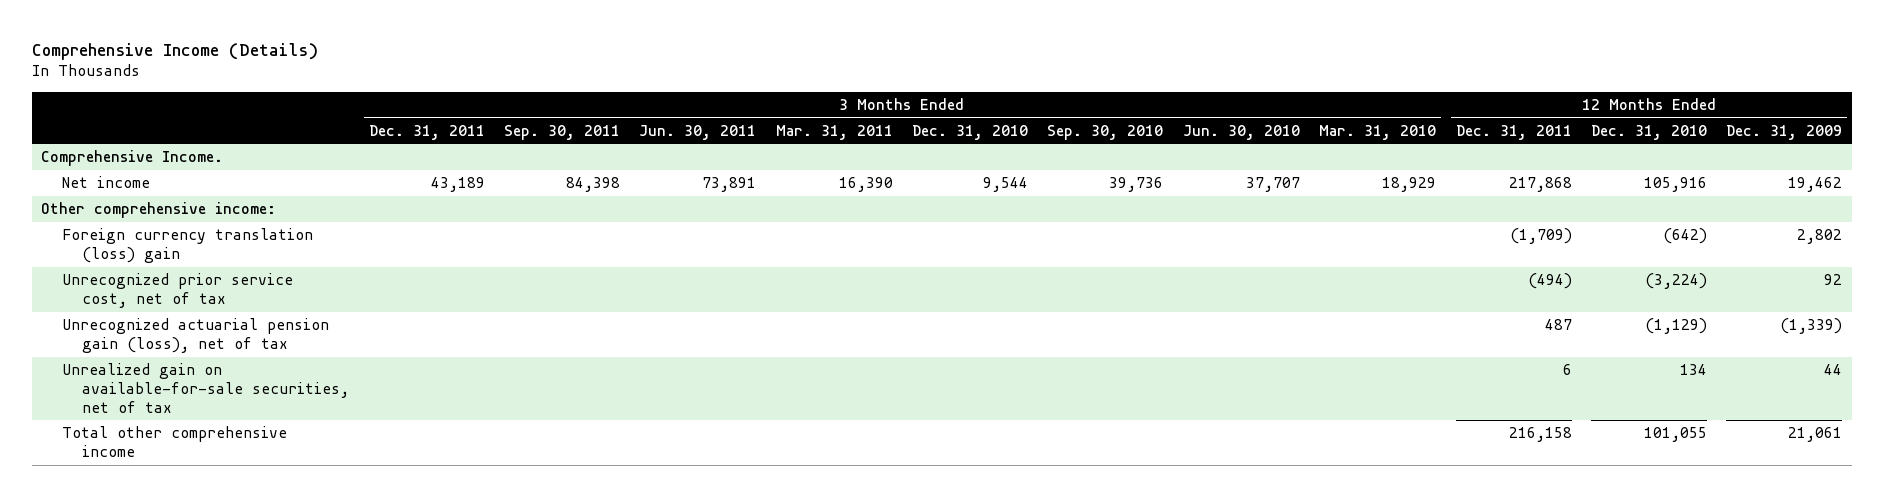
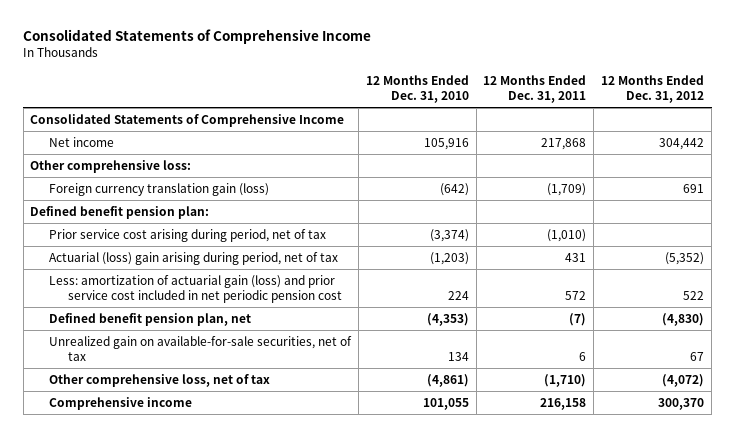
- Comprehensive Income (Details)
+ Consolidated Statements of Comprehensive Income
- | 3 Months Ended Dec. 31, 2011 | 3 Months Ended Sep. 30, 2011 | 3 Months Ended Jun. 30, 2011 | 3 Months Ended Mar. 31, 2011 | 3 Months Ended Dec. 31, 2010 | 3 Months Ended Sep. 30, 2010 | 3 Months Ended Jun. 30, 2010 | 3 Months Ended Mar. 31, 2010 | 12 Months Ended Dec. 31, 2011 | 12 Months Ended Dec. 31, 2010 | 12 Months Ended Dec. 31, 2009
+ | 12 Months Ended Dec. 31, 2010 | 12 Months Ended Dec. 31, 2011 | 12 Months Ended Dec. 31, 2012
- Comprehensive Income.
+ Consolidated Statements of Comprehensive Income
- Other comprehensive income:
- Foreign currency translation (loss) gain | | | | | | | | | (1,709) | (642) | 2,802
- Unrecognized prior service cost, net of tax | | | | | | | | | (494) | (3,224) | 92
- Unrecognized actuarial pension gain (loss), net of tax | | | | | | | | | 487 | (1,129) | (1,339)
+ Other comprehensive loss:
+ Foreign currency translation gain (loss) | (642) | (1,709) | 691
+ Defined benefit pension plan:
+ Prior service cost arising during period, net of tax | (3,374) | (1,010) |
+ Actuarial (loss) gain arising during period, net of tax | (1,203) | 431 | (5,352)
+ Less: amortization of actuarial gain (loss) and prior service cost included in net periodic pension cost | 224 | 572 | 522
+ Defined benefit pension plan, net | (4,353) | (7) | (4,830)
- Total other comprehensive income | | | | | | | | | 216,158 | 101,055 | 21,061
+ Other comprehensive loss, net of tax | (4,861) | (1,710) | (4,072)
+ Comprehensive income | 101,055 | 216,158 | 300,370

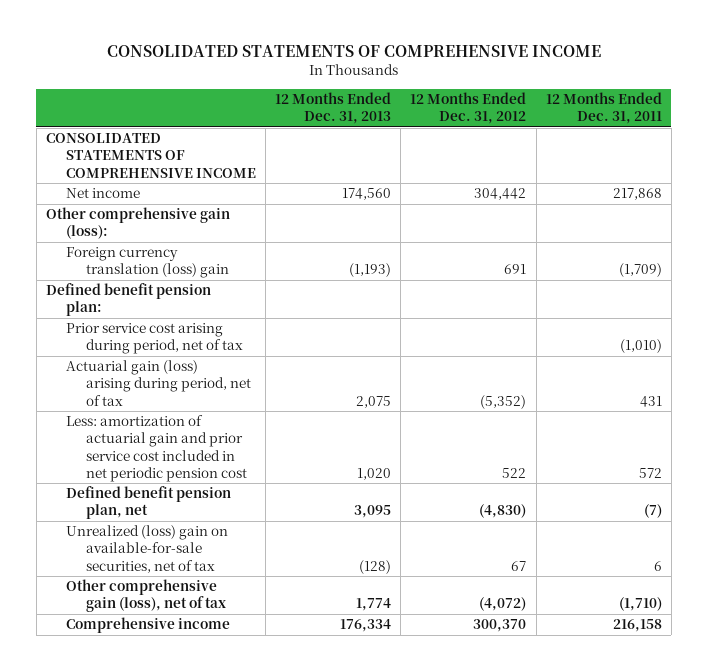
- Consolidated Statements of Comprehensive Income
+ CONSOLIDATED STATEMENTS OF COMPREHENSIVE INCOME
- | 12 Months Ended Dec. 31, 2010 | 12 Months Ended Dec. 31, 2011 | 12 Months Ended Dec. 31, 2012
+ | 12 Months Ended Dec. 31, 2013 | 12 Months Ended Dec. 31, 2012 | 12 Months Ended Dec. 31, 2011
- Consolidated Statements of Comprehensive Income
+ CONSOLIDATED STATEMENTS OF COMPREHENSIVE INCOME
- Other comprehensive loss:
- Foreign currency translation gain (loss) | (642) | (1,709) | 691
+ Other comprehensive gain (loss):
+ Foreign currency translation (loss) gain | (1,193) | 691 | (1,709)
- Actuarial (loss) gain arising during period, net of tax | (1,203) | 431 | (5,352)
- Less: amortization of actuarial gain (loss) and prior service cost included in net periodic pension cost | 224 | 572 | 522
+ Actuarial gain (loss) arising during period, net of tax | 2,075 | (5,352) | 431
+ Less: amortization of actuarial gain and prior service cost included in net periodic pension cost | 1,020 | 522 | 572
- Unrealized gain on available-for-sale securities, net of tax | 134 | 6 | 67
- Other comprehensive loss, net of tax | (4,861) | (1,710) | (4,072)
+ Unrealized (loss) gain on available-for-sale securities, net of tax | (128) | 67 | 6
+ Other comprehensive gain (loss), net of tax | 1,774 | (4,072) | (1,710)

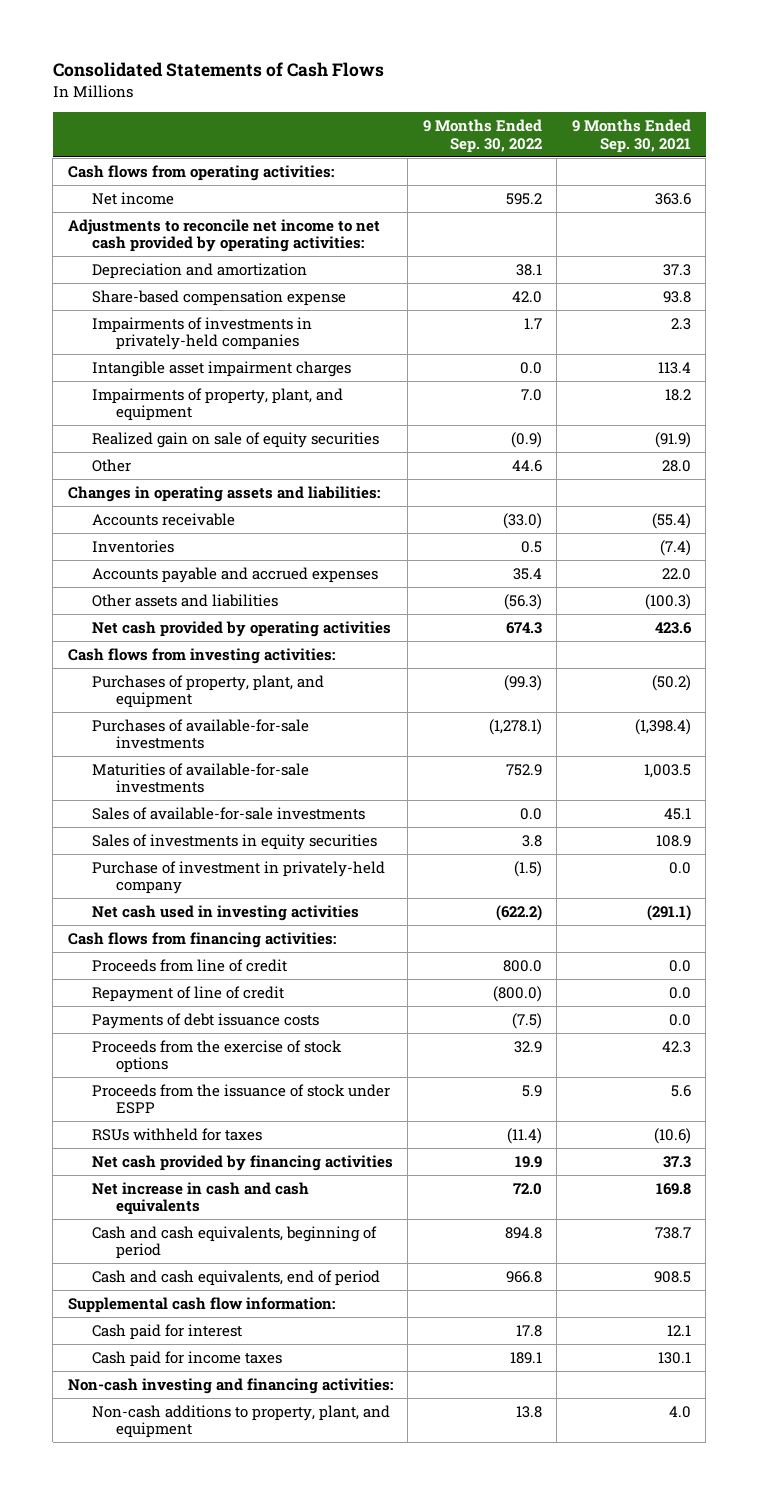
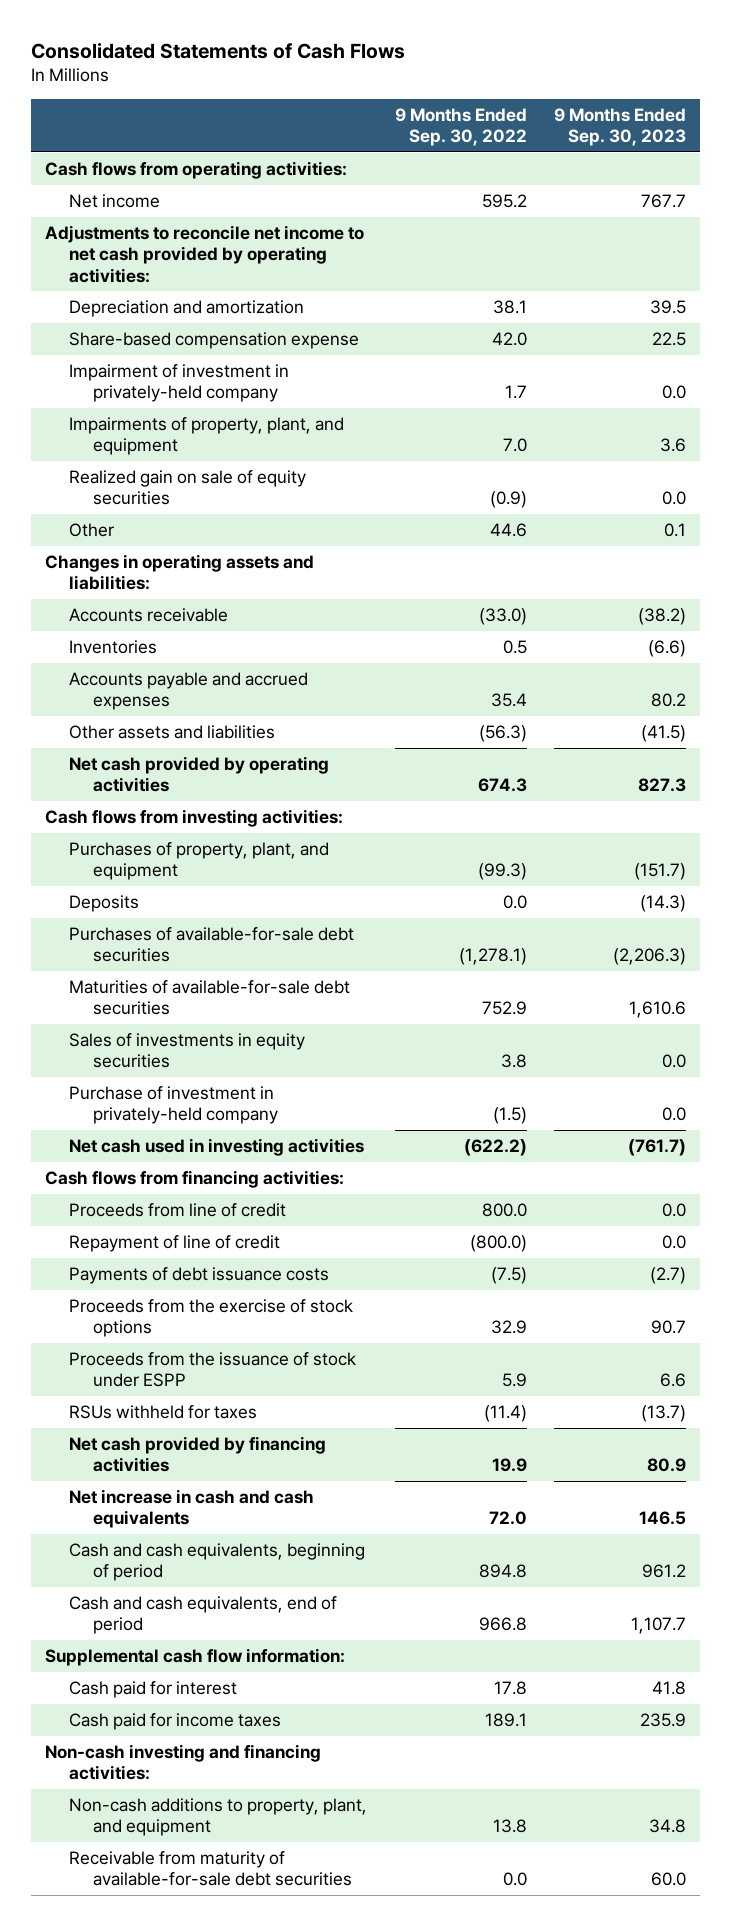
- | 9 Months Ended Sep. 30, 2022 | 9 Months Ended Sep. 30, 2021
+ | 9 Months Ended Sep. 30, 2022 | 9 Months Ended Sep. 30, 2023
- Impairments of investments in privately-held companies | 1.7 | 2.3
- Intangible asset impairment charges | 0.0 | 113.4
+ Impairment of investment in privately-held company | 1.7 | 0.0
- Purchases of available-for-sale investments | (1,278.1) | (1,398.4)
- Maturities of available-for-sale investments | 752.9 | 1,003.5
- Sales of available-for-sale investments | 0.0 | 45.1
+ Deposits | 0.0 | (14.3)
+ Purchases of available-for-sale debt securities | (1,278.1) | (2,206.3)
+ Maturities of available-for-sale debt securities | 752.9 | 1,610.6
+ Receivable from maturity of available-for-sale debt securities | 0.0 | 60.0

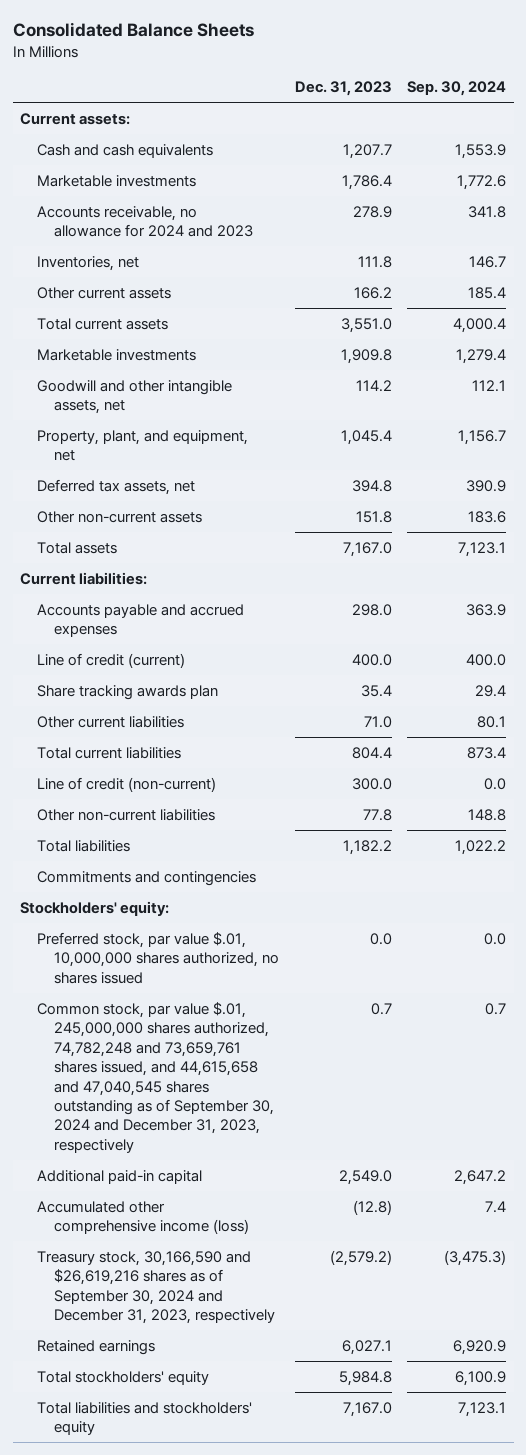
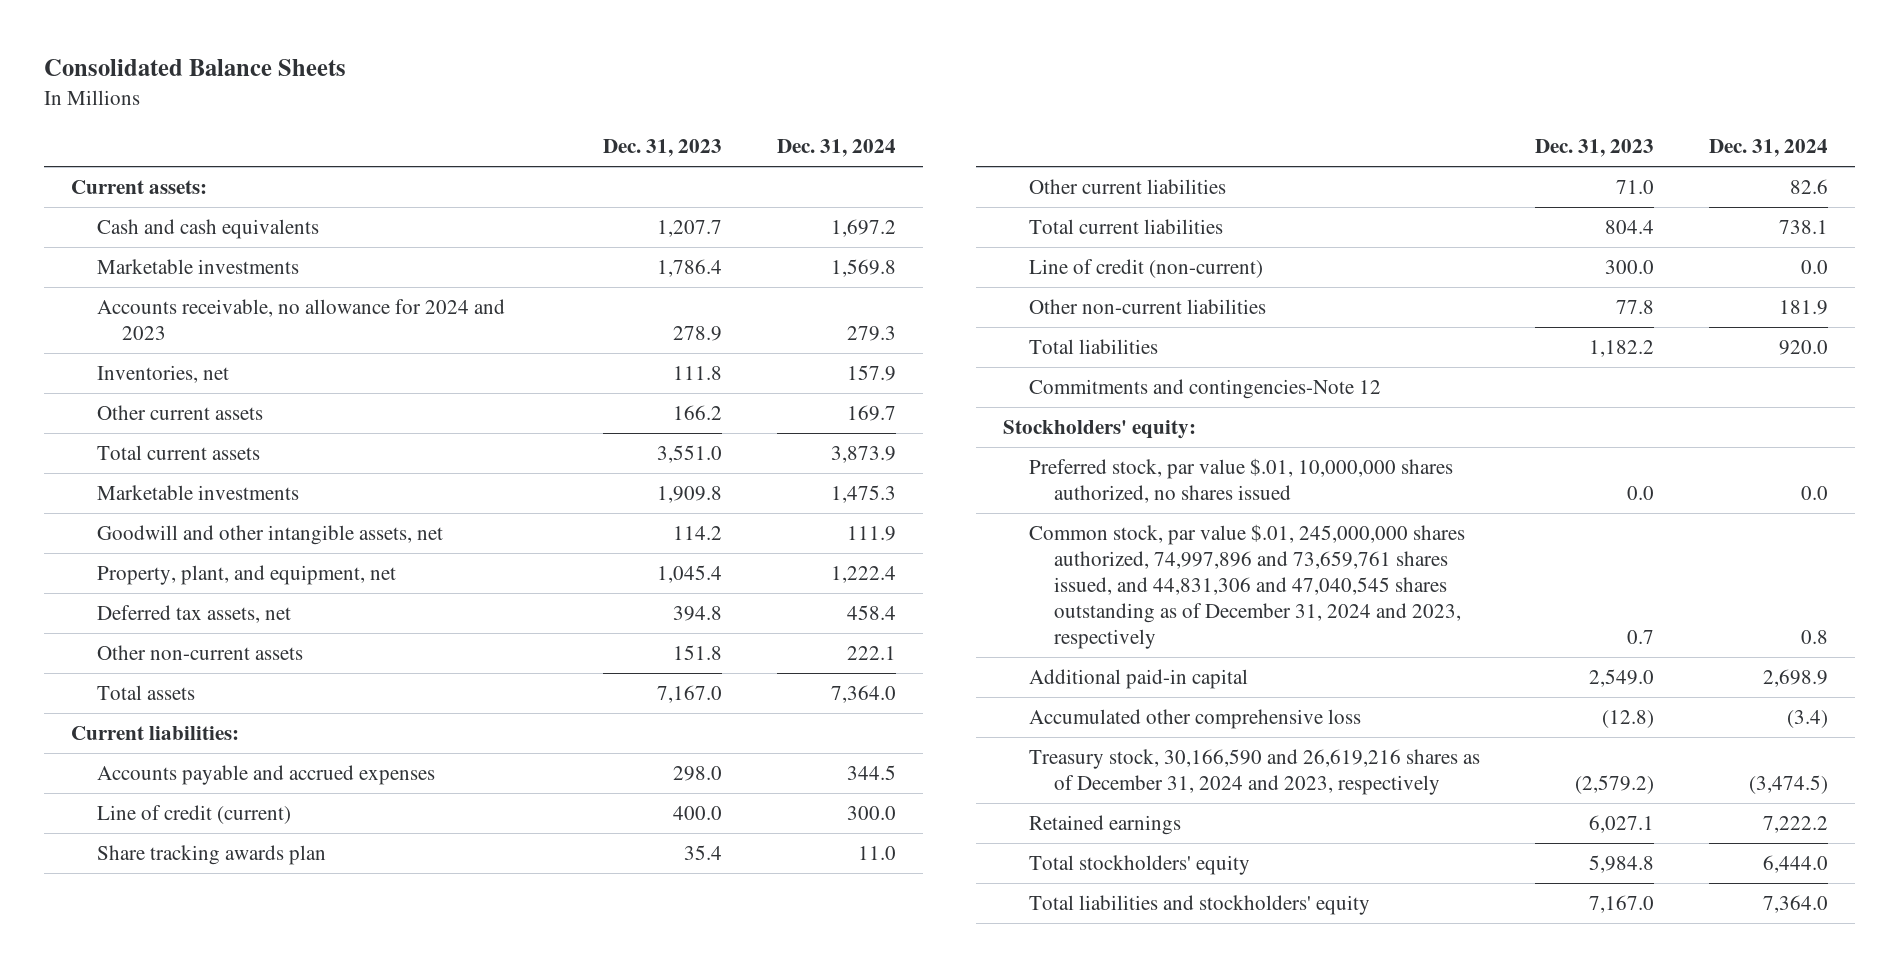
- | Dec. 31, 2023 | Sep. 30, 2024
+ | Dec. 31, 2023 | Dec. 31, 2024
- Commitments and contingencies
+ Commitments and contingencies-Note 12
- Common stock, par value $.01, 245,000,000 shares authorized, 74,782,248 and 73,659,761 shares issued, and 44,615,658 and 47,040,545 shares outstanding as of September 30, 2024 and December 31, 2023, respectively | 0.7 | 0.7
+ Common stock, par value $.01, 245,000,000 shares authorized, 74,997,896 and 73,659,761 shares issued, and 44,831,306 and 47,040,545 shares outstanding as of December 31, 2024 and 2023, respectively | 0.7 | 0.8
- Accumulated other comprehensive income (loss) | (12.8) | 7.4
- Treasury stock, 30,166,590 and $26,619,216 shares as of September 30, 2024 and December 31, 2023, respectively | (2,579.2) | (3,475.3)
+ Accumulated other comprehensive loss | (12.8) | (3.4)
+ Treasury stock, 30,166,590 and 26,619,216 shares as of December 31, 2024 and 2023, respectively | (2,579.2) | (3,474.5)

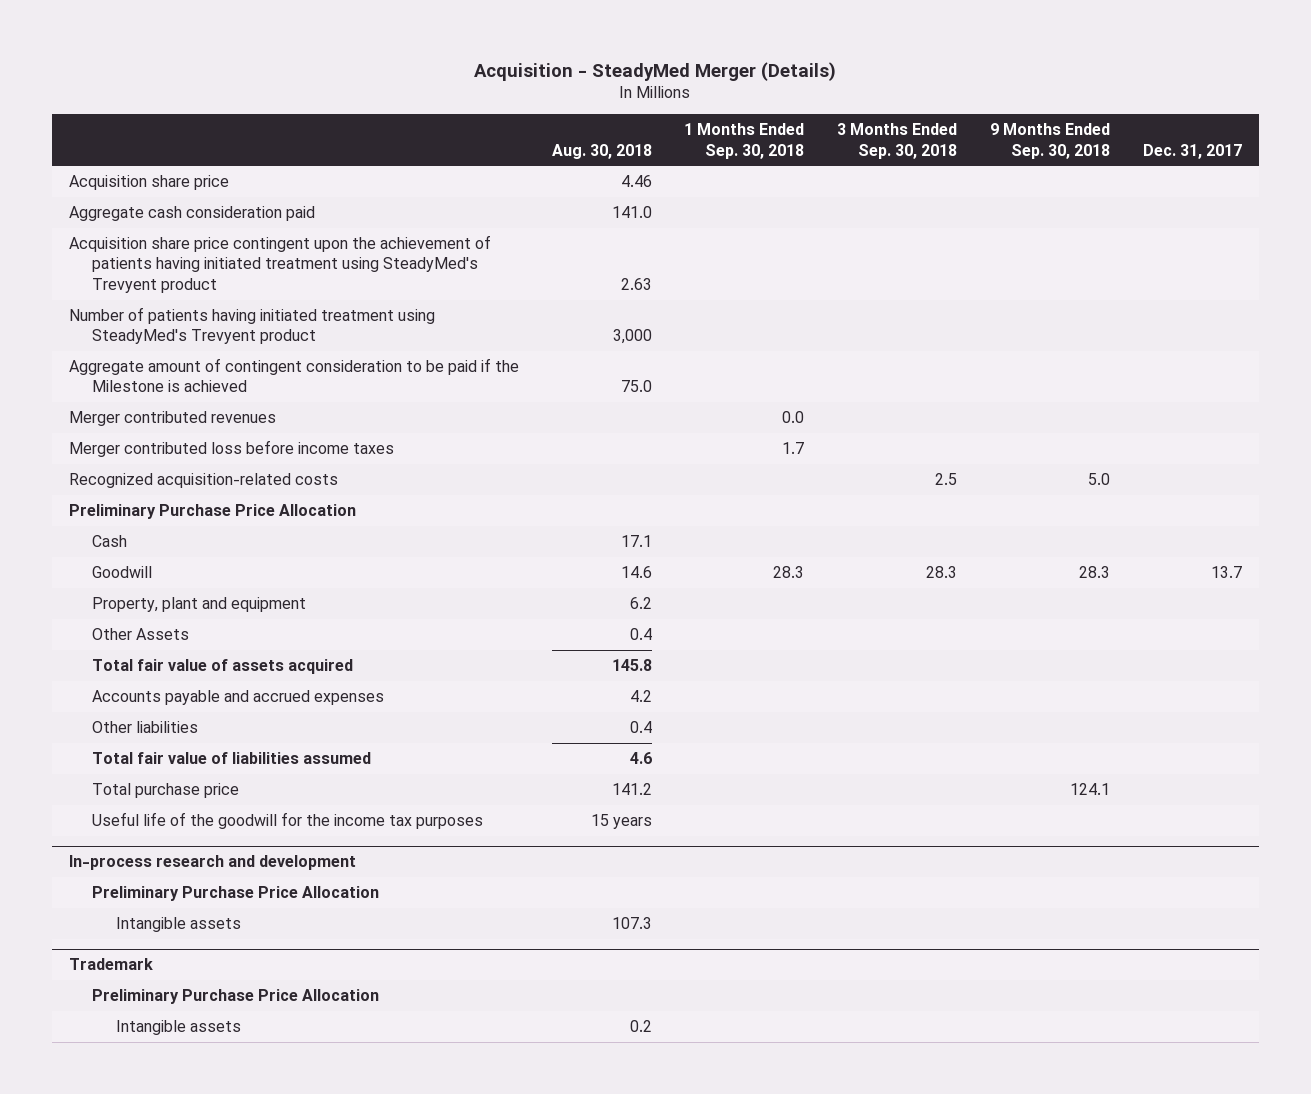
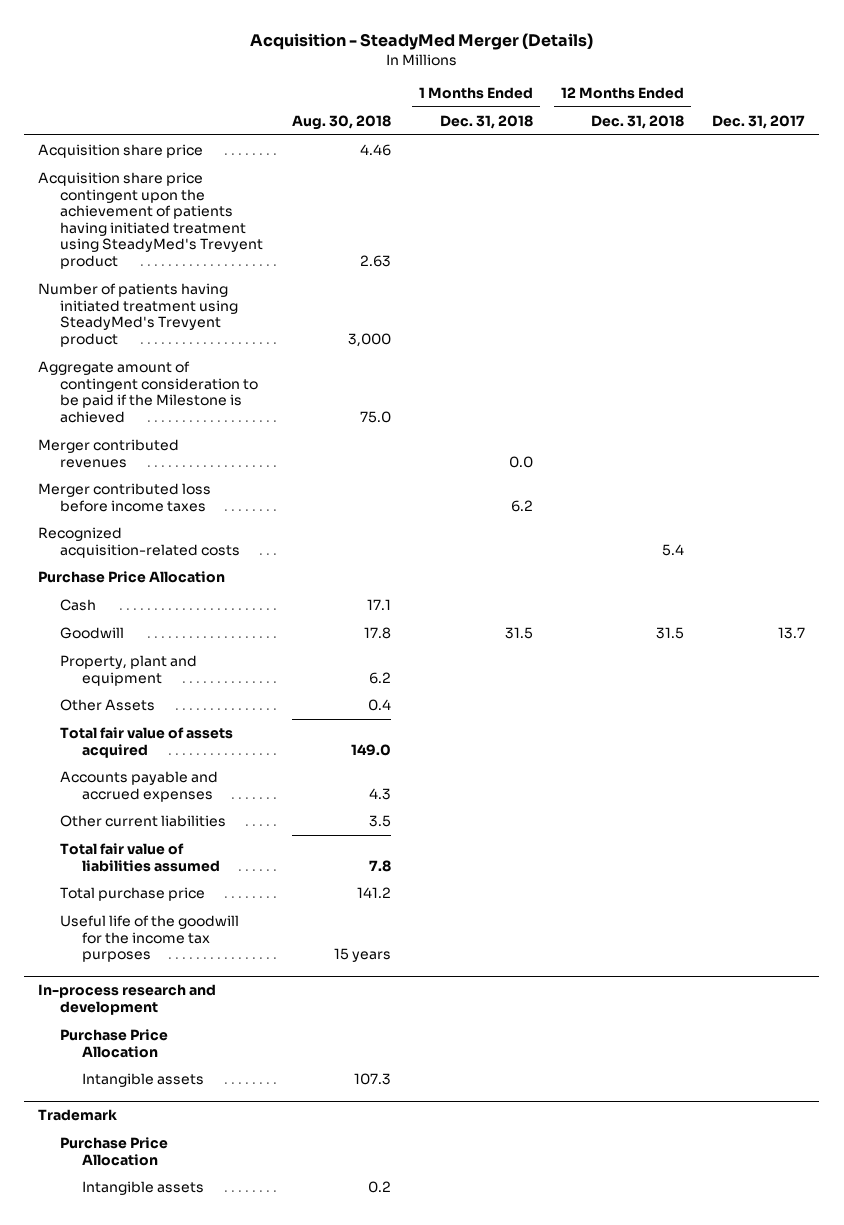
- | Aug. 30, 2018 | 1 Months Ended Sep. 30, 2018 | 3 Months Ended Sep. 30, 2018 | 9 Months Ended Sep. 30, 2018 | Dec. 31, 2017
+ | Aug. 30, 2018 | 1 Months Ended Dec. 31, 2018 | 12 Months Ended Dec. 31, 2018 | Dec. 31, 2017
- Aggregate cash consideration paid | 141.0 | | | |
- Preliminary Purchase Price Allocation
+ Purchase Price Allocation
- Goodwill | 14.6 | 28.3 | 28.3 | 28.3 | 13.7
+ Goodwill | 17.8 | 31.5 | 31.5 | 13.7
- Total fair value of assets acquired | 145.8 | | | |
- Accounts payable and accrued expenses | 4.2 | | | |
- Other liabilities | 0.4 | | | |
- Total fair value of liabilities assumed | 4.6 | | | |
+ Total fair value of assets acquired | 149.0 | | |
+ Accounts payable and accrued expenses | 4.3 | | |
+ Other current liabilities | 3.5 | | |
+ Total fair value of liabilities assumed | 7.8 | | |
@ In-process research and development
- Preliminary Purchase Price Allocation
+ Purchase Price Allocation
@ Trademark
- Preliminary Purchase Price Allocation
+ Purchase Price Allocation

